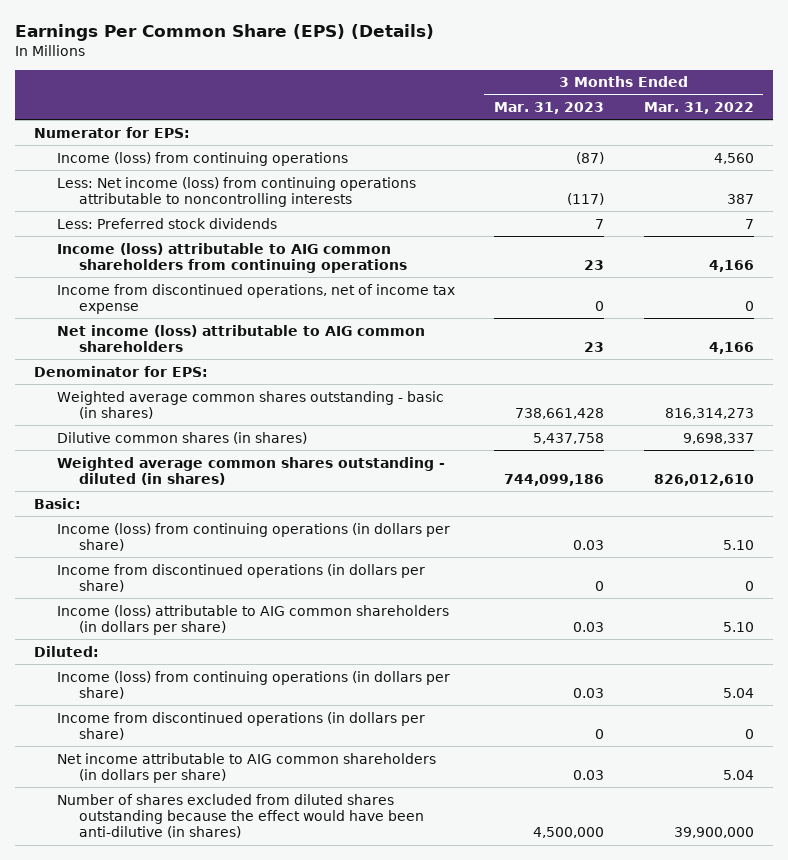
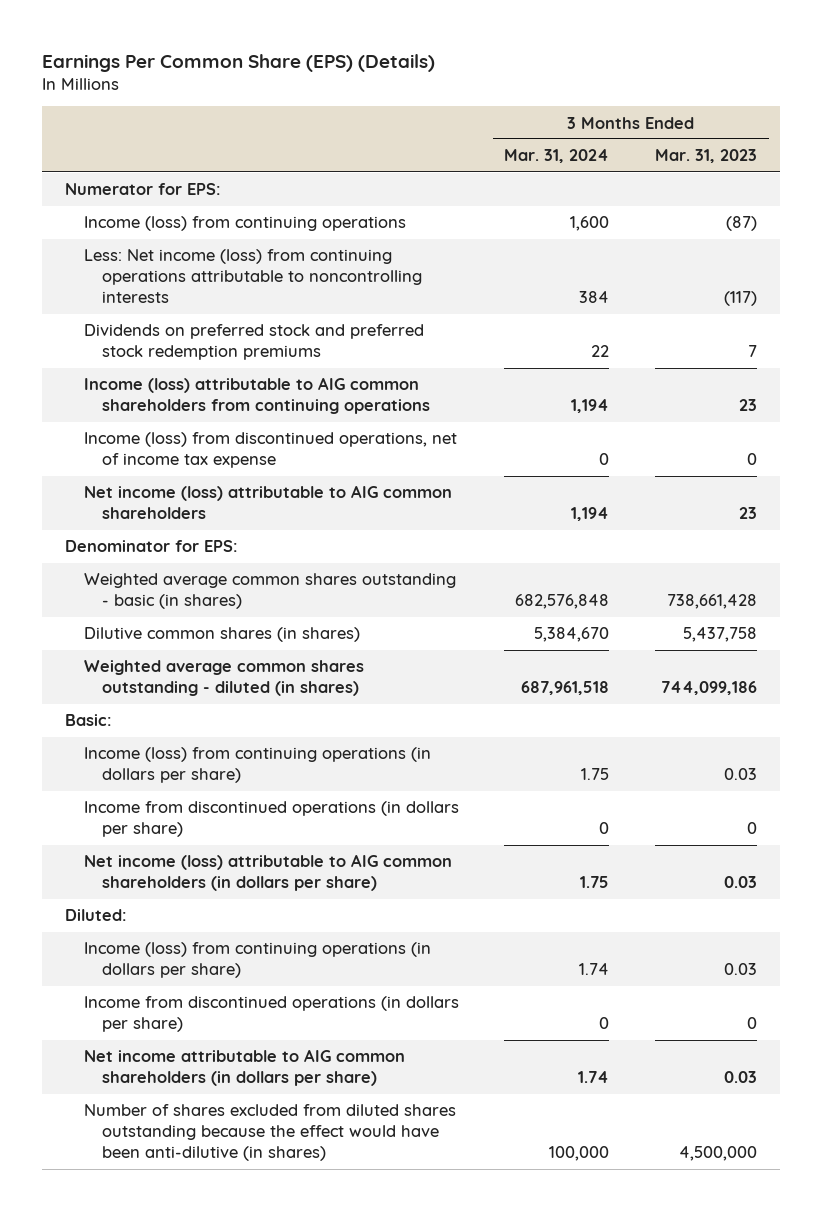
- | 3 Months Ended Mar. 31, 2023 | 3 Months Ended Mar. 31, 2022
+ | 3 Months Ended Mar. 31, 2024 | 3 Months Ended Mar. 31, 2023
- Less: Preferred stock dividends | 7 | 7
+ Dividends on preferred stock and preferred stock redemption premiums | 22 | 7
- Income from discontinued operations, net of income tax expense | 0 | 0
+ Income (loss) from discontinued operations, net of income tax expense | 0 | 0
- Income (loss) attributable to AIG common shareholders (in dollars per share) | 0.03 | 5.10
+ Net income (loss) attributable to AIG common shareholders (in dollars per share) | 1.75 | 0.03

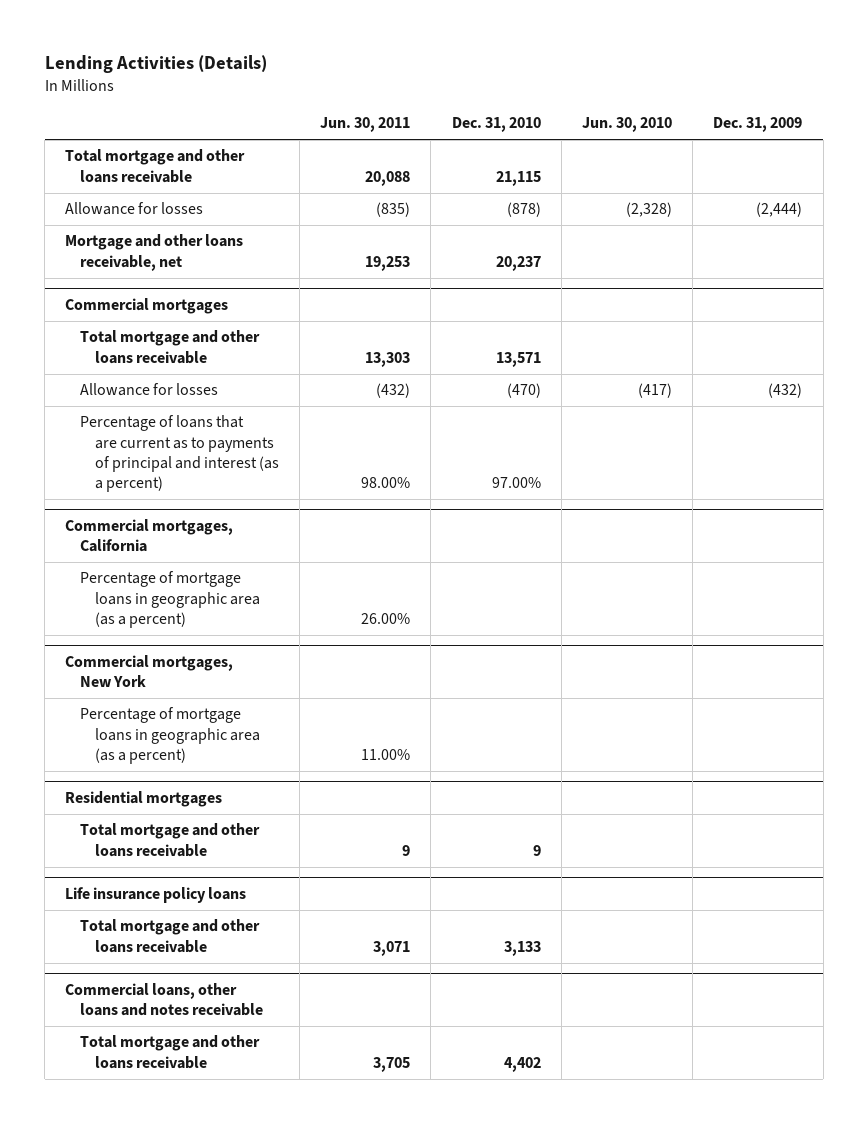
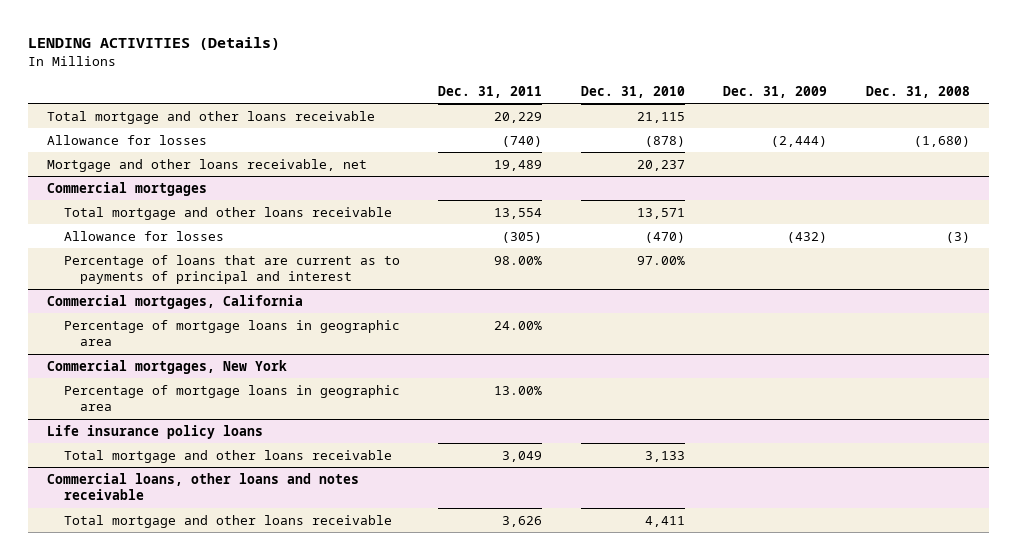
- Lending Activities (Details)
+ LENDING ACTIVITIES (Details)
- | Jun. 30, 2011 | Dec. 31, 2010 | Jun. 30, 2010 | Dec. 31, 2009
+ | Dec. 31, 2011 | Dec. 31, 2010 | Dec. 31, 2009 | Dec. 31, 2008
@ Commercial mortgages
- Percentage of loans that are current as to payments of principal and interest (as a percent) | 98.00% | 97.00% | |
+ Percentage of loans that are current as to payments of principal and interest | 98.00% | 97.00% | |
@ Commercial mortgages, California
- Percentage of mortgage loans in geographic area (as a percent) | 26.00% | | |
+ Percentage of mortgage loans in geographic area | 24.00% | | |
@ Commercial mortgages, New York
- Percentage of mortgage loans in geographic area (as a percent) | 11.00% | | |
- Residential mortgages
- Total mortgage and other loans receivable | 9 | 9 | |
@ Commercial mortgages, New York
+ Percentage of mortgage loans in geographic area | 13.00% | | |
@ Commercial loans, other loans and notes receivable
- Total mortgage and other loans receivable | 3,705 | 4,402 | |
+ Total mortgage and other loans receivable | 3,626 | 4,411 | |

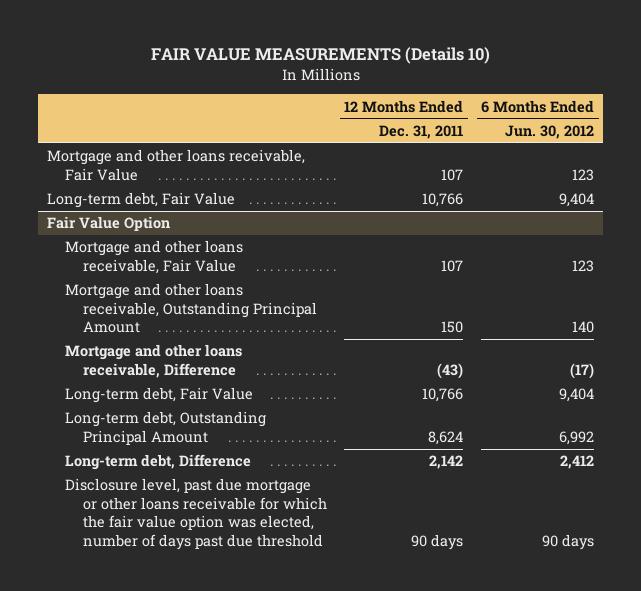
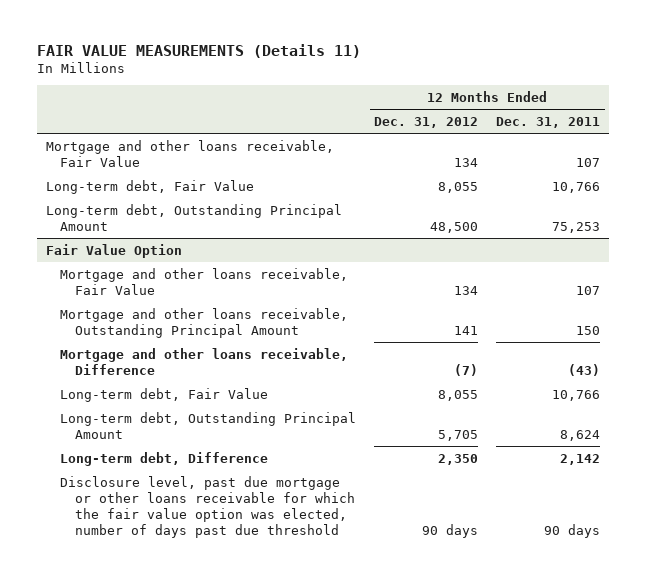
- FAIR VALUE MEASUREMENTS (Details 10)
+ FAIR VALUE MEASUREMENTS (Details 11)
- | 12 Months Ended Dec. 31, 2011 | 6 Months Ended Jun. 30, 2012
+ | 12 Months Ended Dec. 31, 2012 | 12 Months Ended Dec. 31, 2011
+ Long-term debt, Outstanding Principal Amount | 48,500 | 75,253

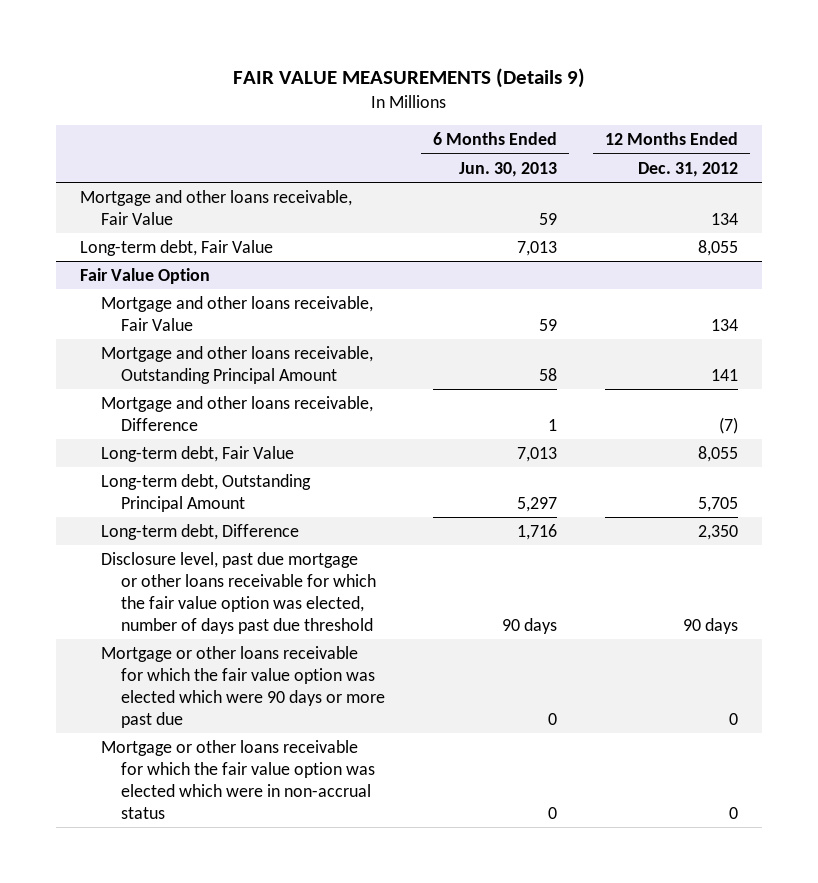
- FAIR VALUE MEASUREMENTS (Details 11)
+ FAIR VALUE MEASUREMENTS (Details 9)
- | 12 Months Ended Dec. 31, 2012 | 12 Months Ended Dec. 31, 2011
+ | 6 Months Ended Jun. 30, 2013 | 12 Months Ended Dec. 31, 2012
- Long-term debt, Outstanding Principal Amount | 48,500 | 75,253
@ Fair Value Option
+ Mortgage or other loans receivable for which the fair value option was elected which were 90 days or more past due | 0 | 0
+ Mortgage or other loans receivable for which the fair value option was elected which were in non-accrual status | 0 | 0

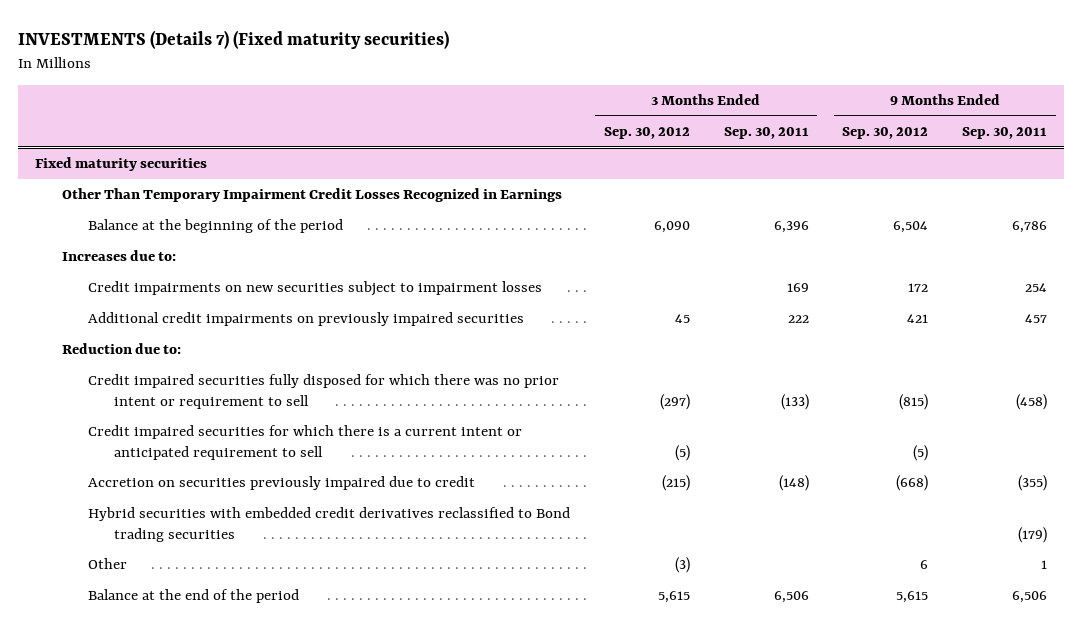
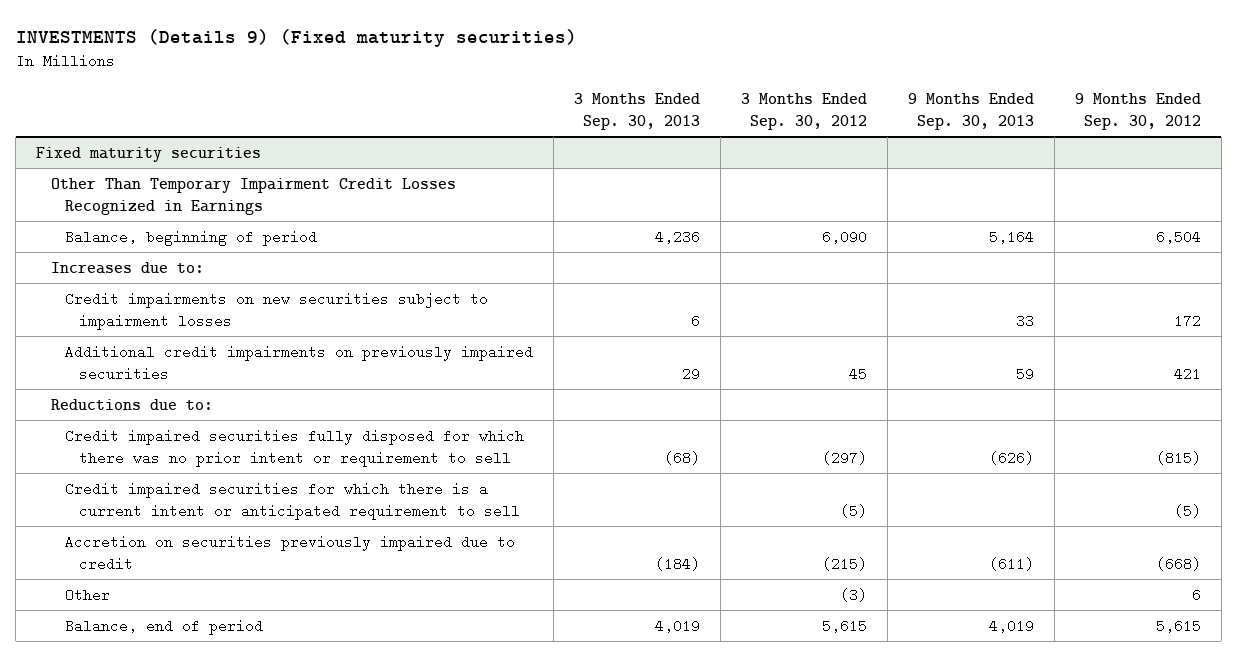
- INVESTMENTS (Details 7) (Fixed maturity securities)
+ INVESTMENTS (Details 9) (Fixed maturity securities)
- | 3 Months Ended Sep. 30, 2012 | 3 Months Ended Sep. 30, 2011 | 9 Months Ended Sep. 30, 2012 | 9 Months Ended Sep. 30, 2011
+ | 3 Months Ended Sep. 30, 2013 | 3 Months Ended Sep. 30, 2012 | 9 Months Ended Sep. 30, 2013 | 9 Months Ended Sep. 30, 2012
@ Fixed maturity securities
- Balance at the beginning of the period | 6,090 | 6,396 | 6,504 | 6,786
+ Balance, beginning of period | 4,236 | 6,090 | 5,164 | 6,504
- Reduction due to:
+ Reductions due to:
- Hybrid securities with embedded credit derivatives reclassified to Bond trading securities | | | | (179)
- Balance at the end of the period | 5,615 | 6,506 | 5,615 | 6,506
+ Balance, end of period | 4,019 | 5,615 | 4,019 | 5,615

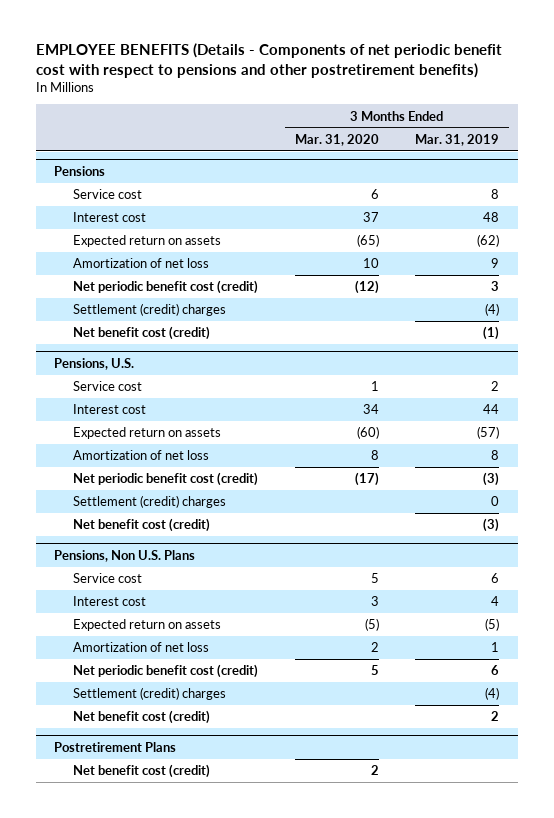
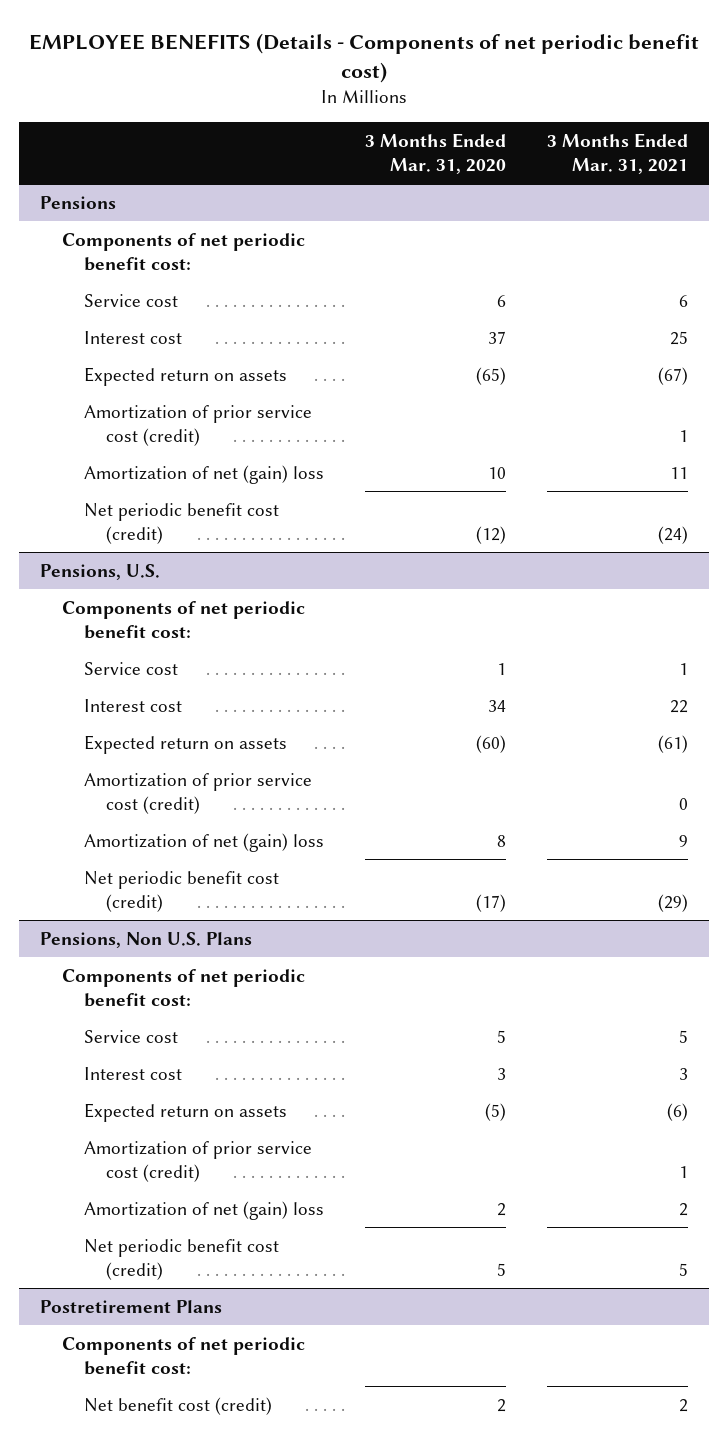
- EMPLOYEE BENEFITS (Details - Components of net periodic benefit cost with respect to pensions and other postretirement benefits)
+ EMPLOYEE BENEFITS (Details - Components of net periodic benefit cost)
- | 3 Months Ended Mar. 31, 2020 | 3 Months Ended Mar. 31, 2019
+ | 3 Months Ended Mar. 31, 2020 | 3 Months Ended Mar. 31, 2021
@ Pensions
+ Components of net periodic benefit cost:
- Amortization of net loss | 10 | 9
+ Amortization of prior service cost (credit) | | 1
+ Amortization of net (gain) loss | 10 | 11
- Settlement (credit) charges | | (4)
- Net benefit cost (credit) | | (1)
@ Pensions, U.S.
+ Components of net periodic benefit cost:
- Amortization of net loss | 8 | 8
+ Amortization of prior service cost (credit) | | 0
+ Amortization of net (gain) loss | 8 | 9
- Settlement (credit) charges | | 0
- Net benefit cost (credit) | | (3)
@ Pensions, Non U.S. Plans
+ Components of net periodic benefit cost:
- Amortization of net loss | 2 | 1
+ Amortization of prior service cost (credit) | | 1
+ Amortization of net (gain) loss | 2 | 2
- Settlement (credit) charges | | (4)
- Net benefit cost (credit) | | 2
@ Postretirement Plans
+ Components of net periodic benefit cost:

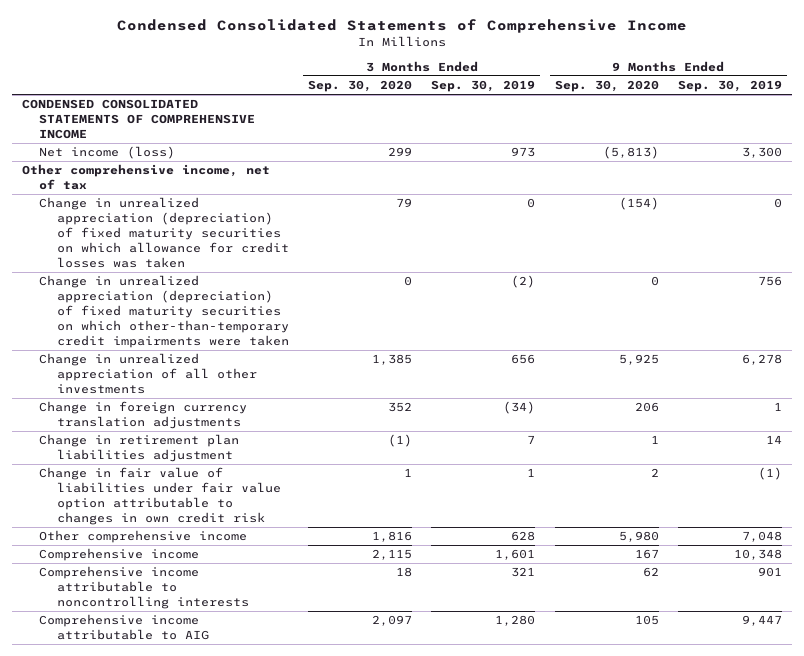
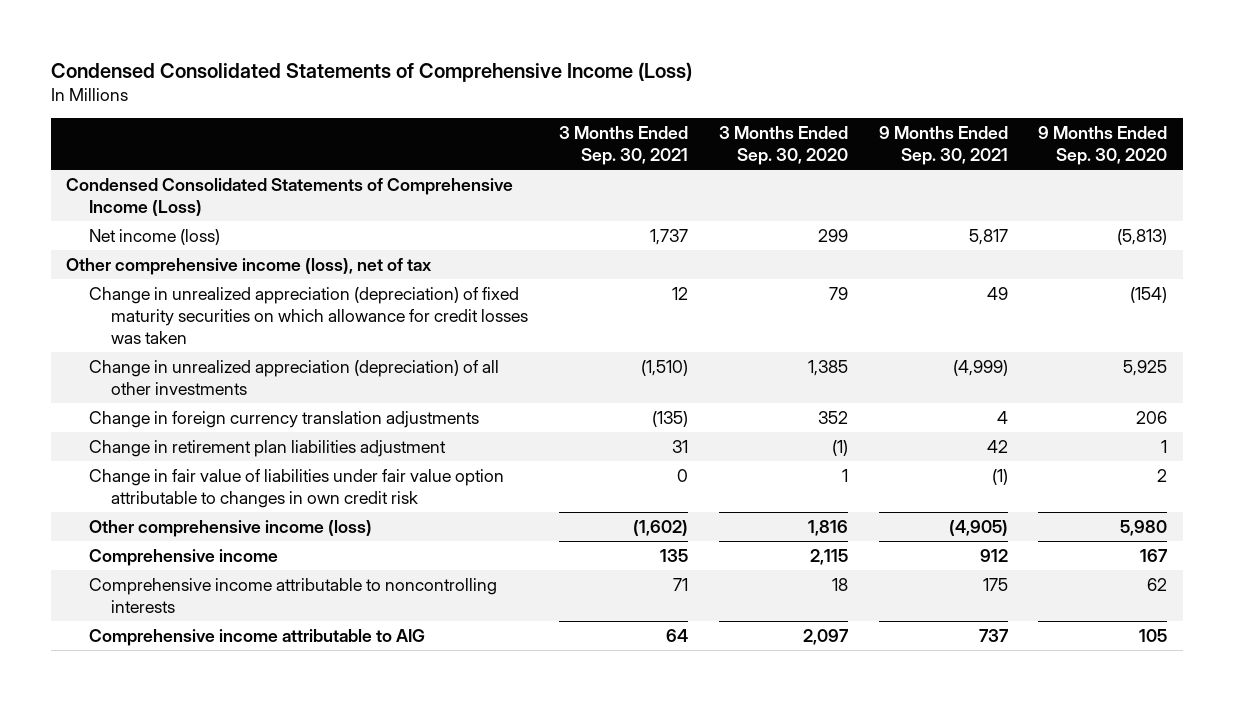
- Condensed Consolidated Statements of Comprehensive Income
+ Condensed Consolidated Statements of Comprehensive Income (Loss)
- | 3 Months Ended Sep. 30, 2020 | 3 Months Ended Sep. 30, 2019 | 9 Months Ended Sep. 30, 2020 | 9 Months Ended Sep. 30, 2019
+ | 3 Months Ended Sep. 30, 2021 | 3 Months Ended Sep. 30, 2020 | 9 Months Ended Sep. 30, 2021 | 9 Months Ended Sep. 30, 2020
- CONDENSED CONSOLIDATED STATEMENTS OF COMPREHENSIVE INCOME
+ Condensed Consolidated Statements of Comprehensive Income (Loss)
- Other comprehensive income, net of tax
+ Other comprehensive income (loss), net of tax
- Change in unrealized appreciation (depreciation) of fixed maturity securities on which other-than-temporary credit impairments were taken | 0 | (2) | 0 | 756
- Change in unrealized appreciation of all other investments | 1,385 | 656 | 5,925 | 6,278
+ Change in unrealized appreciation (depreciation) of all other investments | (1,510) | 1,385 | (4,999) | 5,925
- Other comprehensive income | 1,816 | 628 | 5,980 | 7,048
+ Other comprehensive income (loss) | (1,602) | 1,816 | (4,905) | 5,980

